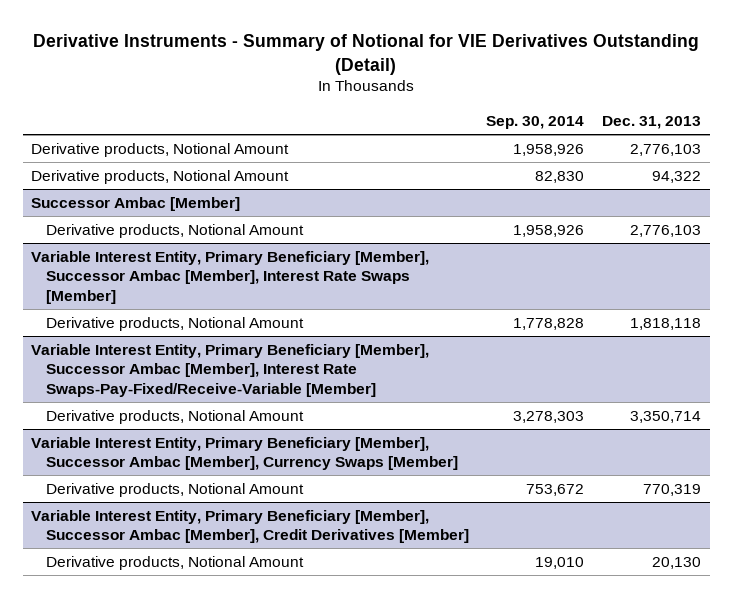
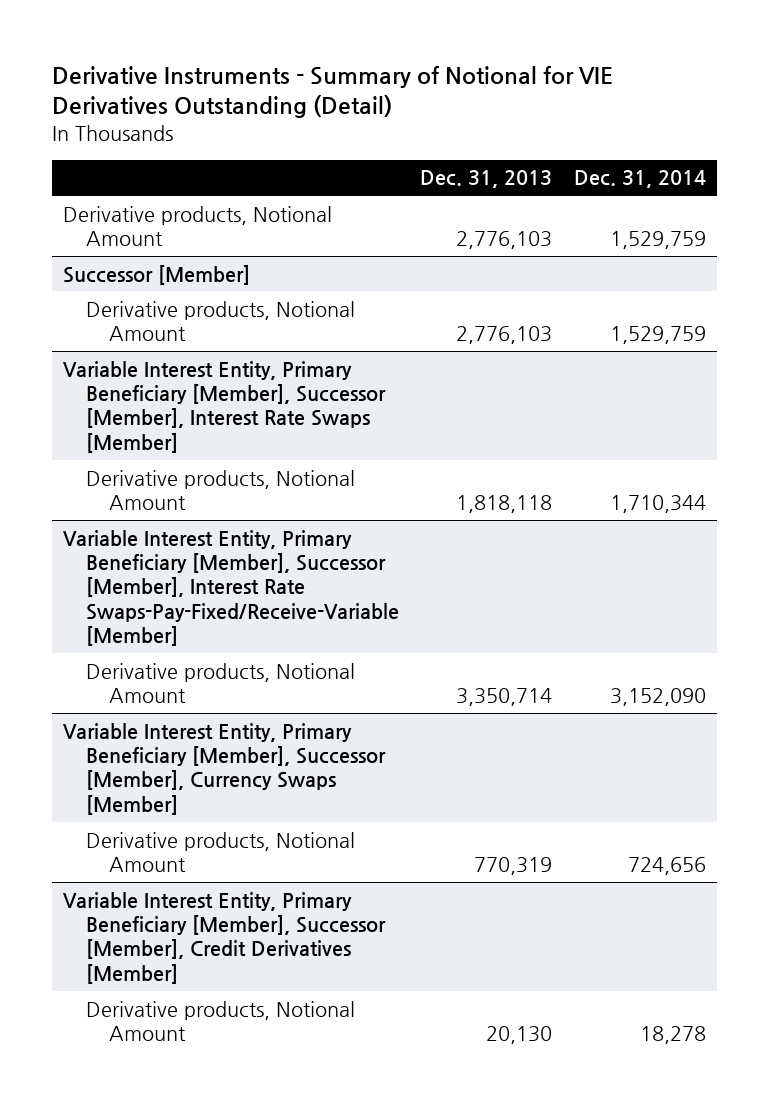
- | Sep. 30, 2014 | Dec. 31, 2013
+ | Dec. 31, 2013 | Dec. 31, 2014
- Derivative products, Notional Amount | 82,830 | 94,322
- Successor Ambac [Member]
+ Successor [Member]
- Variable Interest Entity, Primary Beneficiary [Member], Successor Ambac [Member], Interest Rate Swaps [Member]
+ Variable Interest Entity, Primary Beneficiary [Member], Successor [Member], Interest Rate Swaps [Member]
- Variable Interest Entity, Primary Beneficiary [Member], Successor Ambac [Member], Interest Rate Swaps-Pay-Fixed/Receive-Variable [Member]
+ Variable Interest Entity, Primary Beneficiary [Member], Successor [Member], Interest Rate Swaps-Pay-Fixed/Receive-Variable [Member]
- Variable Interest Entity, Primary Beneficiary [Member], Successor Ambac [Member], Currency Swaps [Member]
+ Variable Interest Entity, Primary Beneficiary [Member], Successor [Member], Currency Swaps [Member]
- Variable Interest Entity, Primary Beneficiary [Member], Successor Ambac [Member], Credit Derivatives [Member]
+ Variable Interest Entity, Primary Beneficiary [Member], Successor [Member], Credit Derivatives [Member]

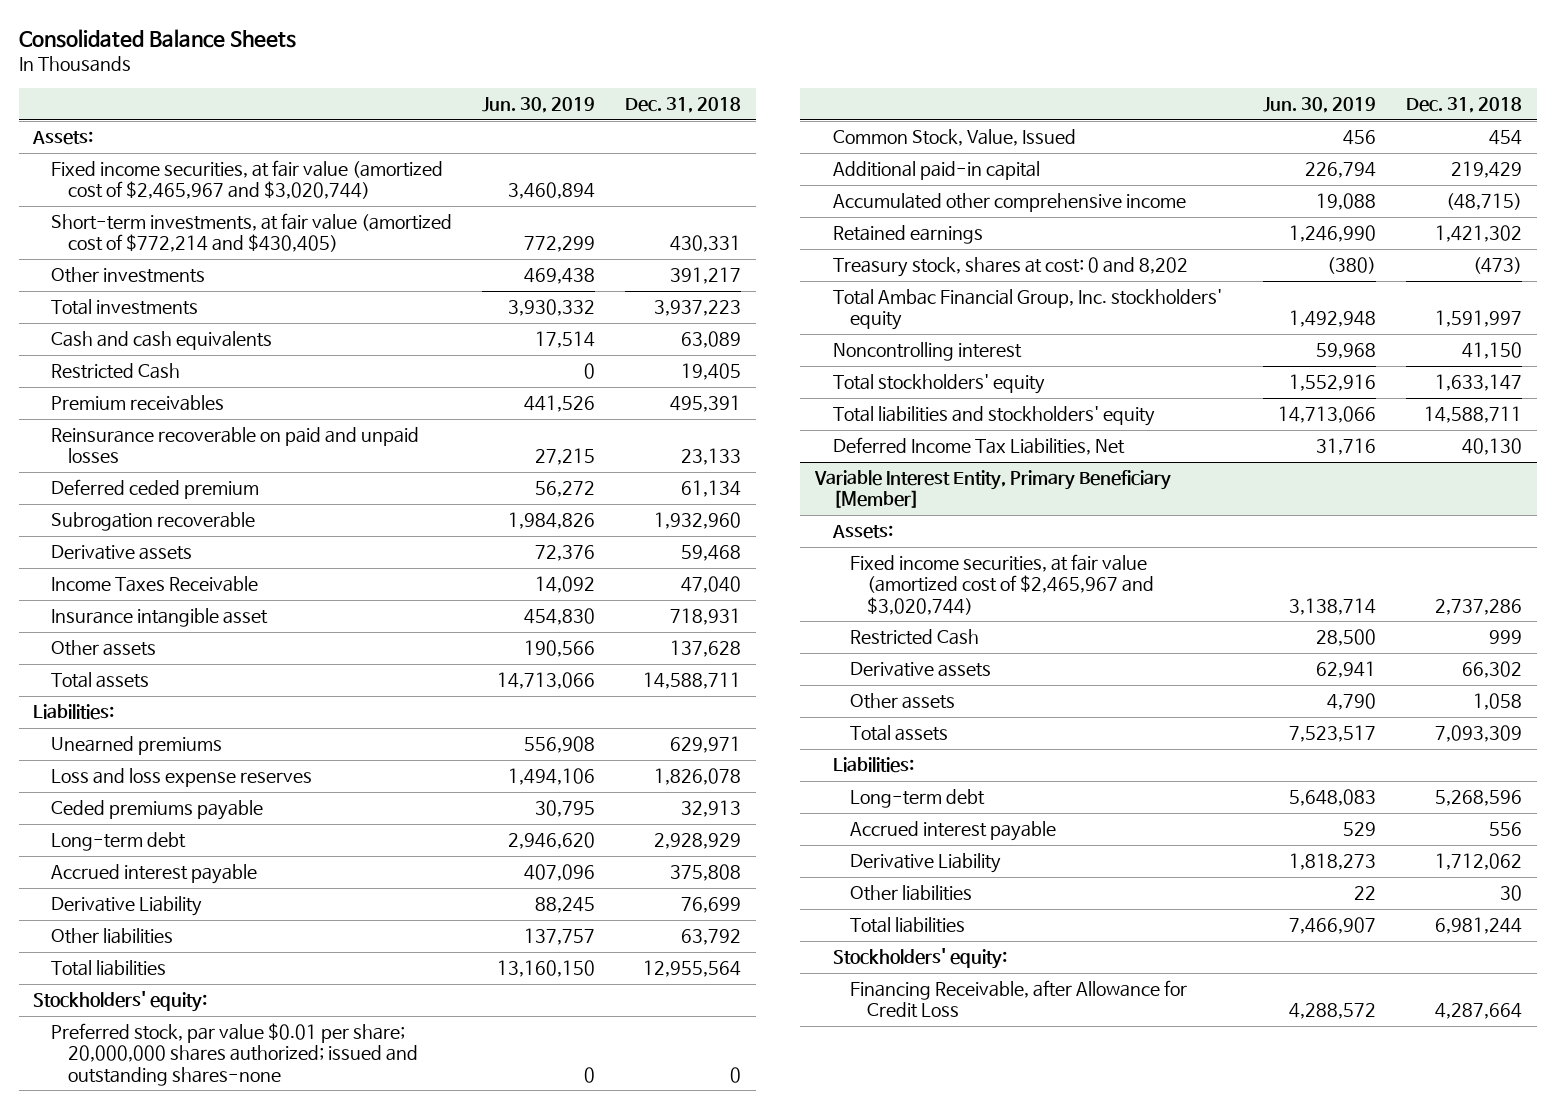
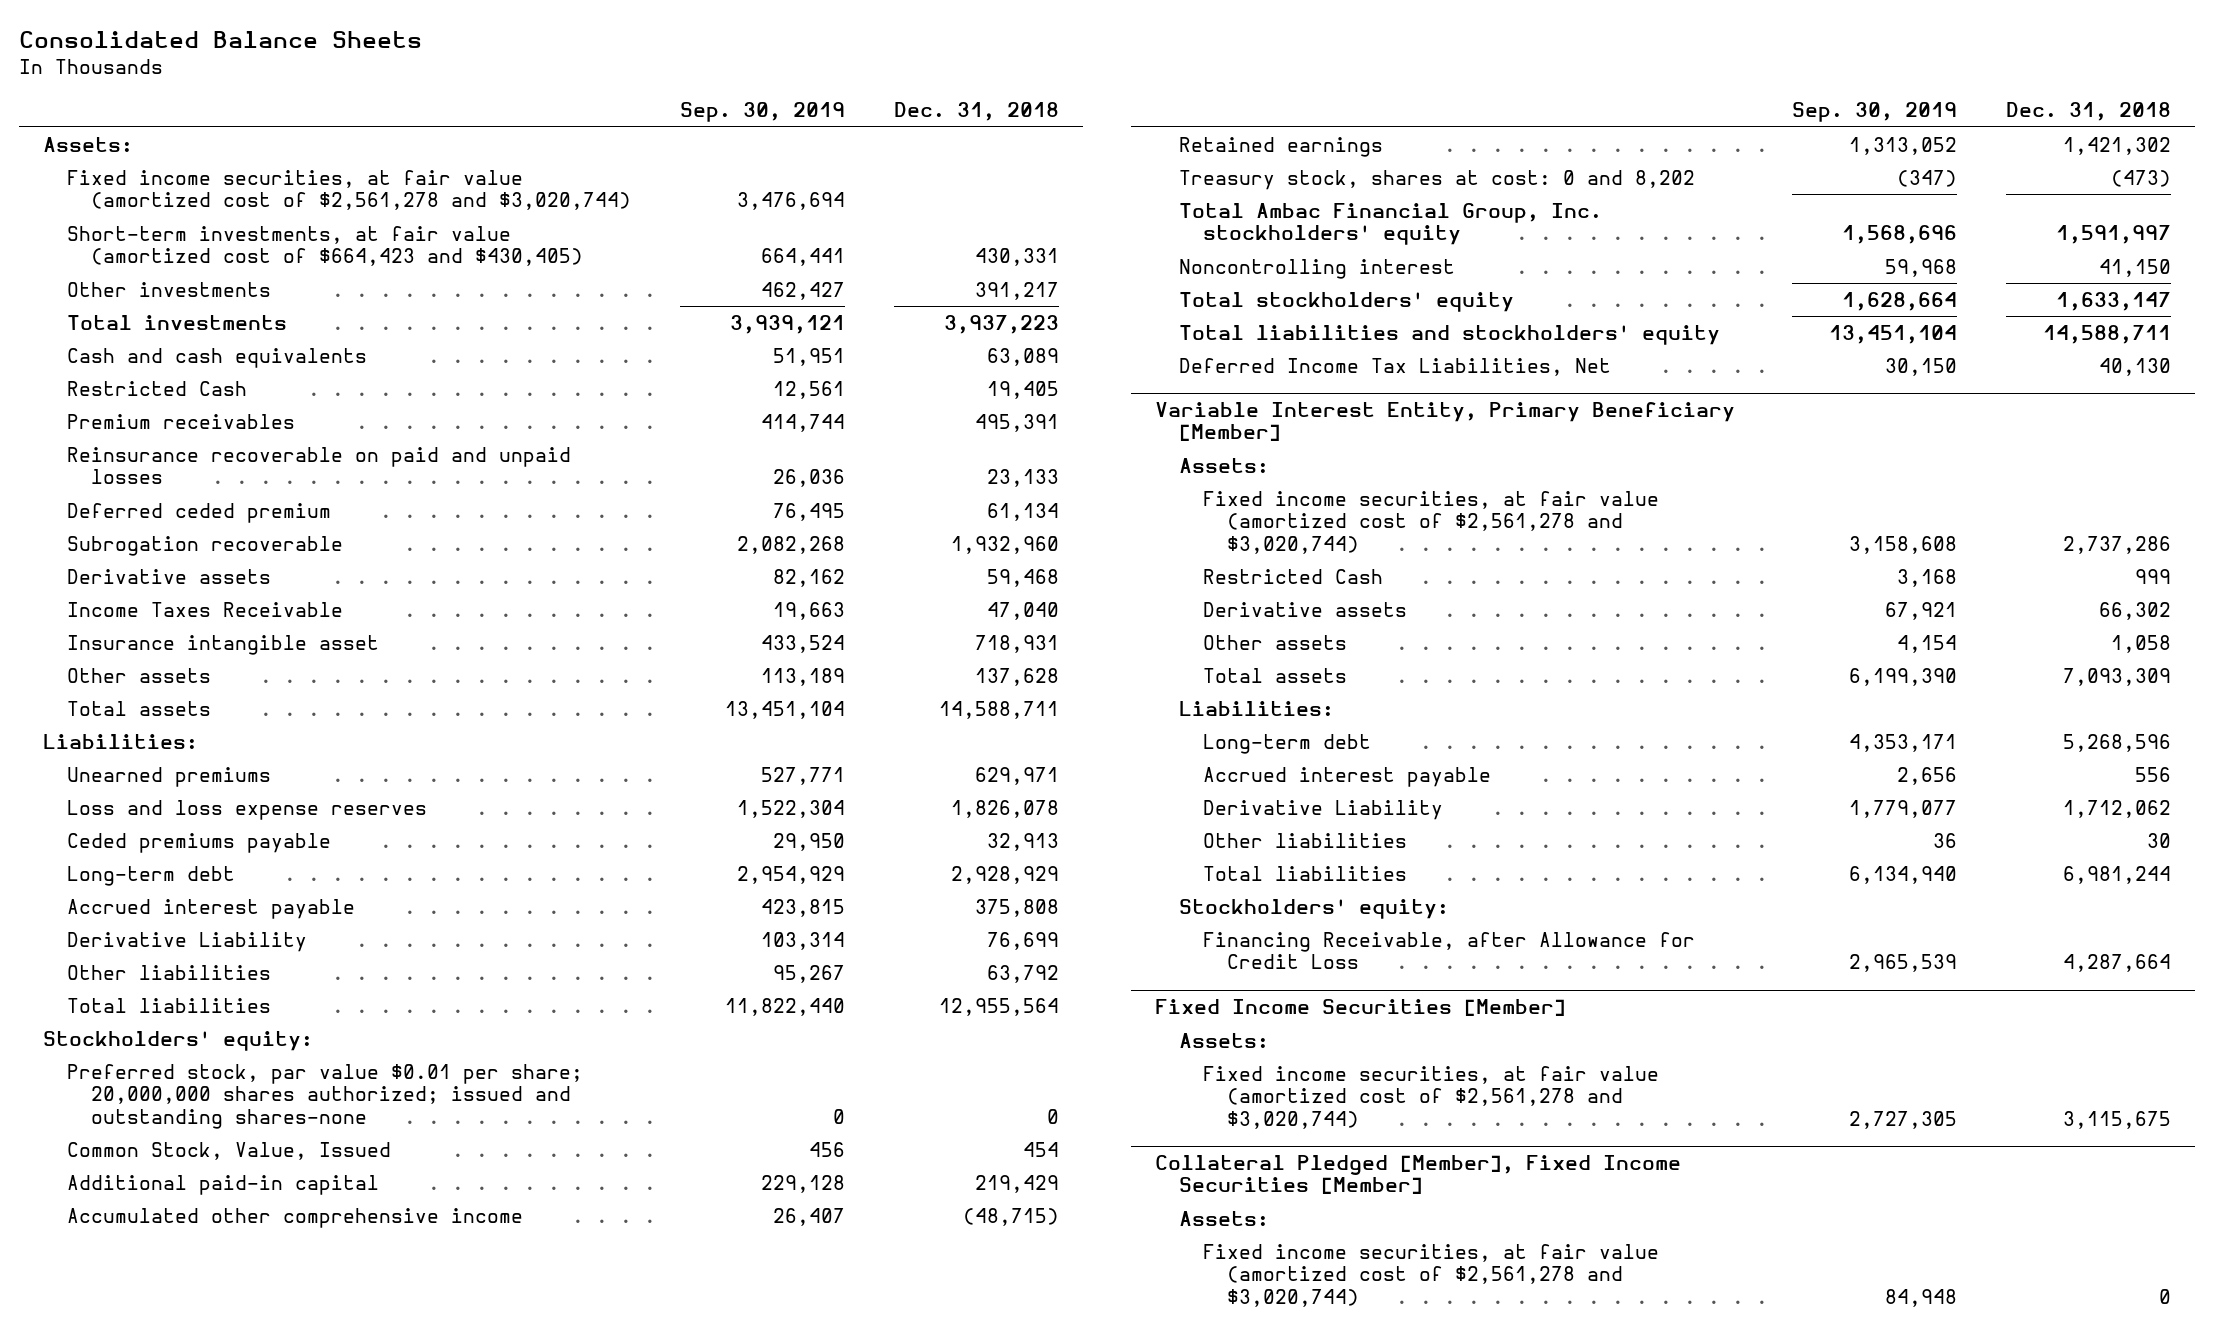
- | Jun. 30, 2019 | Dec. 31, 2018
+ | Sep. 30, 2019 | Dec. 31, 2018
- Fixed income securities, at fair value (amortized cost of $2,465,967 and $3,020,744) | 3,460,894 |
- Short-term investments, at fair value (amortized cost of $772,214 and $430,405) | 772,299 | 430,331
+ Fixed income securities, at fair value (amortized cost of $2,561,278 and $3,020,744) | 3,476,694 |
+ Short-term investments, at fair value (amortized cost of $664,423 and $430,405) | 664,441 | 430,331
@ Variable Interest Entity, Primary Beneficiary [Member]
- Fixed income securities, at fair value (amortized cost of $2,465,967 and $3,020,744) | 3,138,714 | 2,737,286
+ Fixed income securities, at fair value (amortized cost of $2,561,278 and $3,020,744) | 3,158,608 | 2,737,286
+ Fixed Income Securities [Member]
+ Assets:
+ Fixed income securities, at fair value (amortized cost of $2,561,278 and $3,020,744) | 2,727,305 | 3,115,675
+ Collateral Pledged [Member], Fixed Income Securities [Member]
+ Assets:
+ Fixed income securities, at fair value (amortized cost of $2,561,278 and $3,020,744) | 84,948 | 0

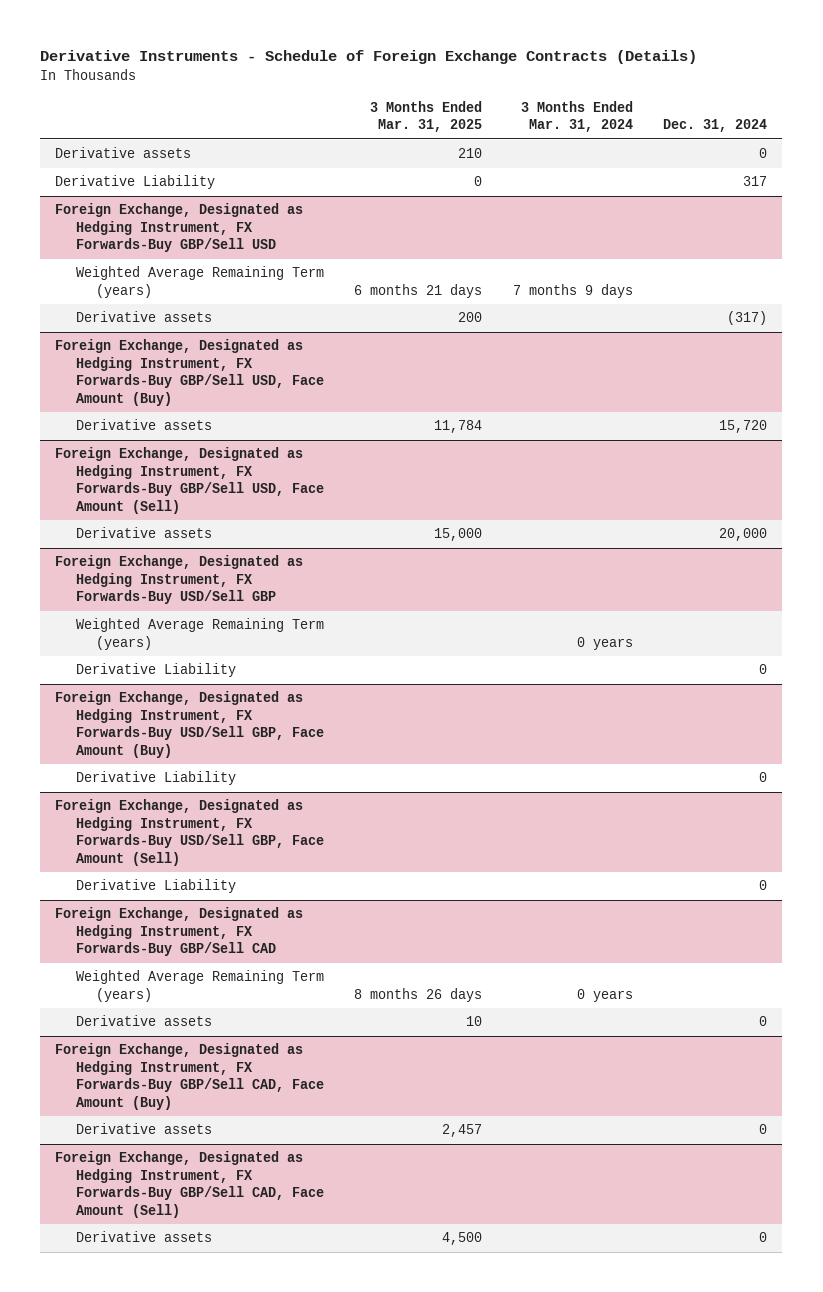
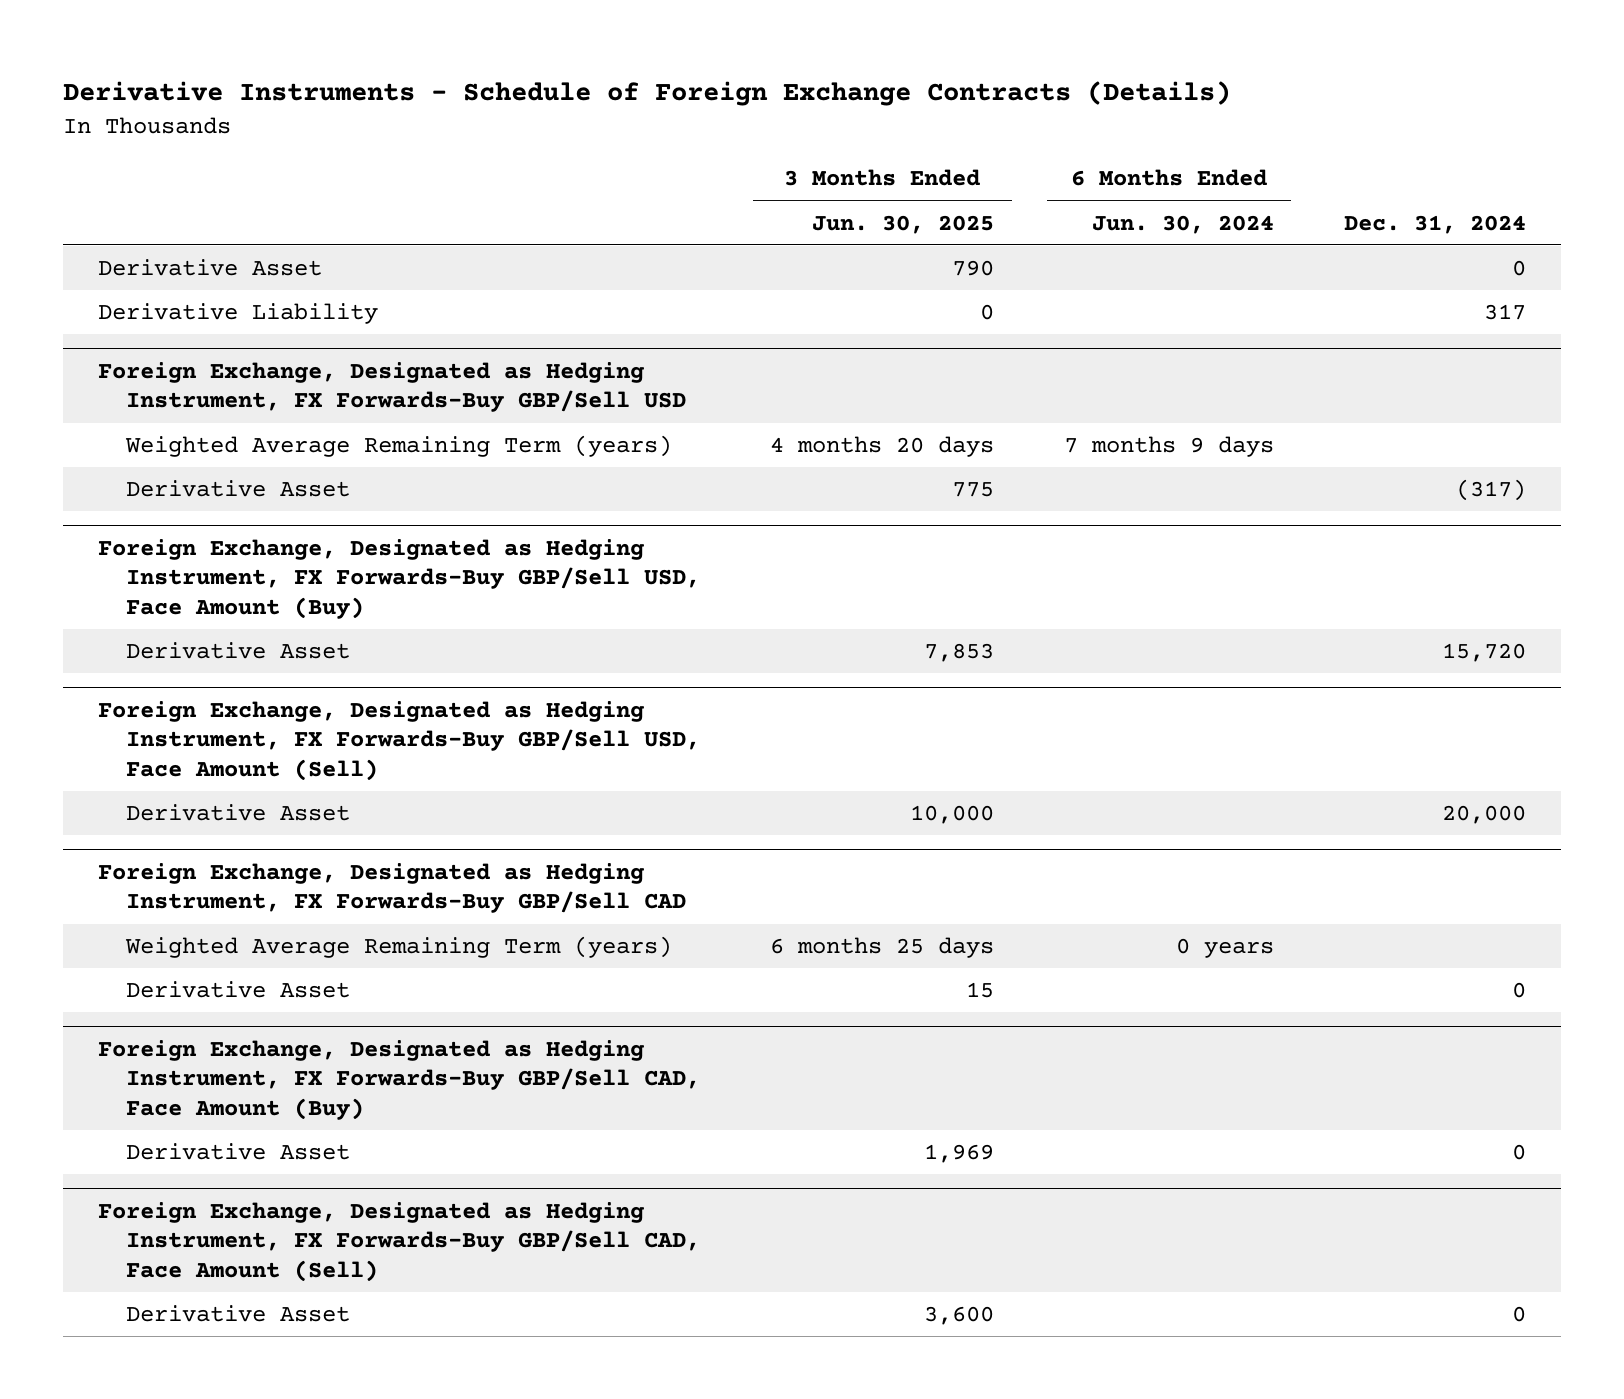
- | 3 Months Ended Mar. 31, 2025 | 3 Months Ended Mar. 31, 2024 | Dec. 31, 2024
+ | 3 Months Ended Jun. 30, 2025 | 6 Months Ended Jun. 30, 2024 | Dec. 31, 2024
- Derivative assets | 210 | | 0
+ Derivative Asset | 790 | | 0
@ Foreign Exchange, Designated as Hedging Instrument, FX Forwards-Buy GBP/Sell USD
- Derivative assets | 200 | | (317)
+ Derivative Asset | 775 | | (317)
@ Foreign Exchange, Designated as Hedging Instrument, FX Forwards-Buy GBP/Sell USD, Face Amount (Buy)
- Derivative assets | 11,784 | | 15,720
+ Derivative Asset | 7,853 | | 15,720
@ Foreign Exchange, Designated as Hedging Instrument, FX Forwards-Buy GBP/Sell USD, Face Amount (Sell)
- Derivative assets | 15,000 | | 20,000
- Foreign Exchange, Designated as Hedging Instrument, FX Forwards-Buy USD/Sell GBP
- Weighted Average Remaining Term (years) | | 0 years |
- Derivative Liability | | | 0
- Foreign Exchange, Designated as Hedging Instrument, FX Forwards-Buy USD/Sell GBP, Face Amount (Buy)
- Derivative Liability | | | 0
- Foreign Exchange, Designated as Hedging Instrument, FX Forwards-Buy USD/Sell GBP, Face Amount (Sell)
- Derivative Liability | | | 0
@ Foreign Exchange, Designated as Hedging Instrument, FX Forwards-Buy GBP/Sell USD, Face Amount (Sell)
+ Derivative Asset | 10,000 | | 20,000
@ Foreign Exchange, Designated as Hedging Instrument, FX Forwards-Buy GBP/Sell CAD
- Derivative assets | 10 | | 0
+ Derivative Asset | 15 | | 0
@ Foreign Exchange, Designated as Hedging Instrument, FX Forwards-Buy GBP/Sell CAD, Face Amount (Buy)
- Derivative assets | 2,457 | | 0
+ Derivative Asset | 1,969 | | 0
@ Foreign Exchange, Designated as Hedging Instrument, FX Forwards-Buy GBP/Sell CAD, Face Amount (Sell)
- Derivative assets | 4,500 | | 0
+ Derivative Asset | 3,600 | | 0

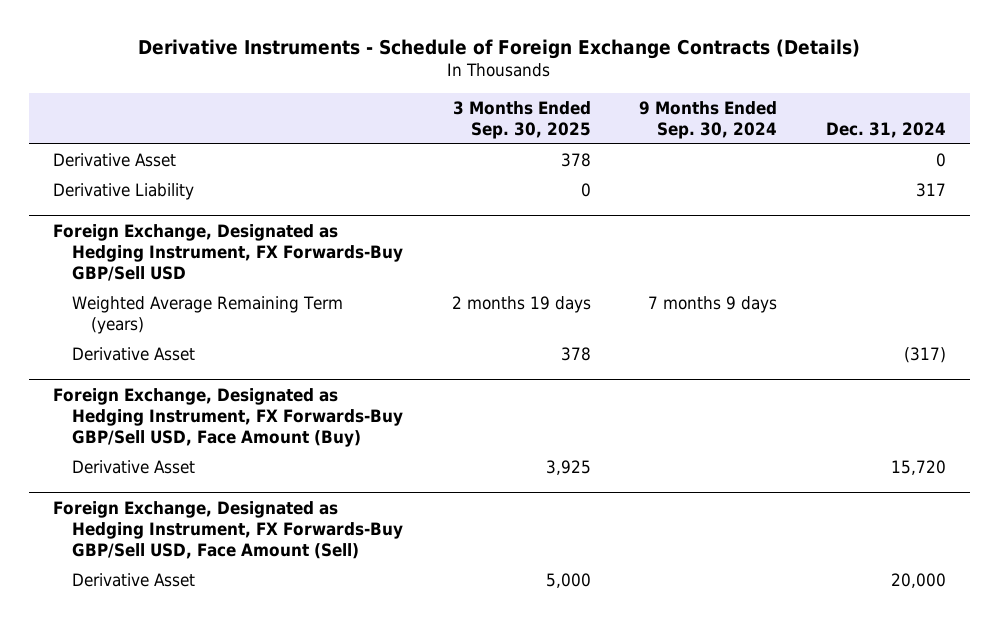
- | 3 Months Ended Jun. 30, 2025 | 6 Months Ended Jun. 30, 2024 | Dec. 31, 2024
+ | 3 Months Ended Sep. 30, 2025 | 9 Months Ended Sep. 30, 2024 | Dec. 31, 2024
- Foreign Exchange, Designated as Hedging Instrument, FX Forwards-Buy GBP/Sell CAD
- Weighted Average Remaining Term (years) | 6 months 25 days | 0 years |
- Derivative Asset | 15 | | 0
- Foreign Exchange, Designated as Hedging Instrument, FX Forwards-Buy GBP/Sell CAD, Face Amount (Buy)
- Derivative Asset | 1,969 | | 0
- Foreign Exchange, Designated as Hedging Instrument, FX Forwards-Buy GBP/Sell CAD, Face Amount (Sell)
- Derivative Asset | 3,600 | | 0

